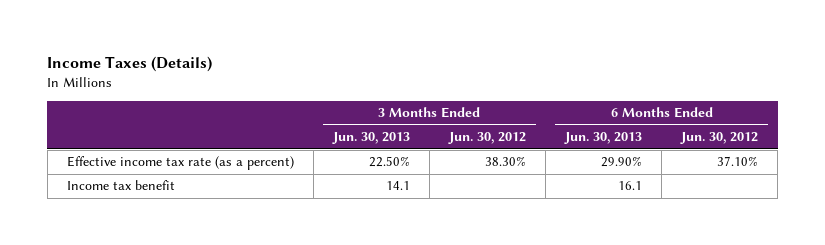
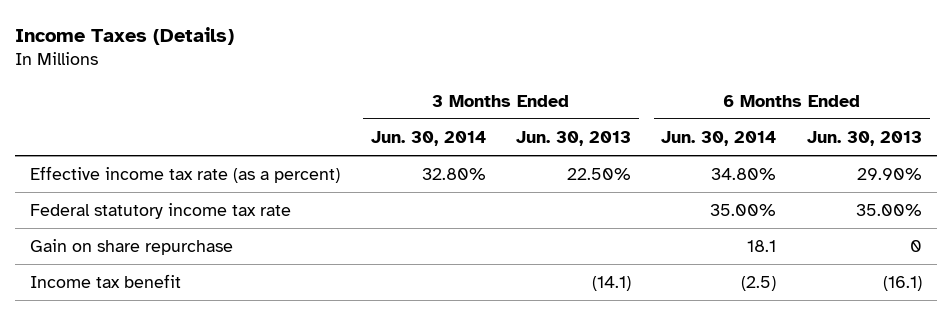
- | 3 Months Ended Jun. 30, 2013 | 3 Months Ended Jun. 30, 2012 | 6 Months Ended Jun. 30, 2013 | 6 Months Ended Jun. 30, 2012
+ | 3 Months Ended Jun. 30, 2014 | 3 Months Ended Jun. 30, 2013 | 6 Months Ended Jun. 30, 2014 | 6 Months Ended Jun. 30, 2013
- Income tax benefit | 14.1 | | 16.1 |
+ Federal statutory income tax rate | | | 35.00% | 35.00%
+ Gain on share repurchase | | | 18.1 | 0
+ Income tax benefit | | (14.1) | (2.5) | (16.1)

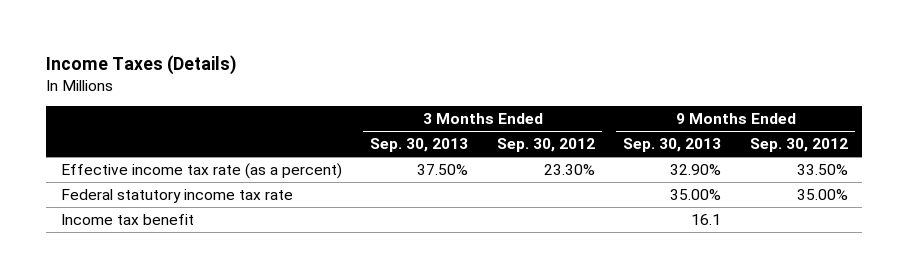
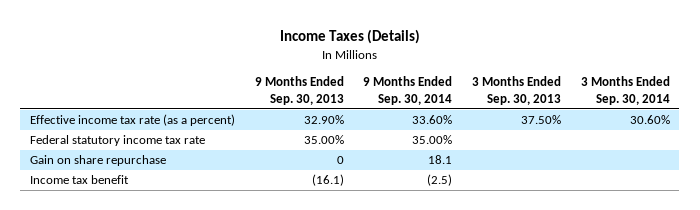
- | 3 Months Ended Sep. 30, 2013 | 3 Months Ended Sep. 30, 2012 | 9 Months Ended Sep. 30, 2013 | 9 Months Ended Sep. 30, 2012
+ | 9 Months Ended Sep. 30, 2013 | 9 Months Ended Sep. 30, 2014 | 3 Months Ended Sep. 30, 2013 | 3 Months Ended Sep. 30, 2014
- Income tax benefit | | | 16.1 |
+ Gain on share repurchase | 0 | 18.1 | |
+ Income tax benefit | (16.1) | (2.5) | |

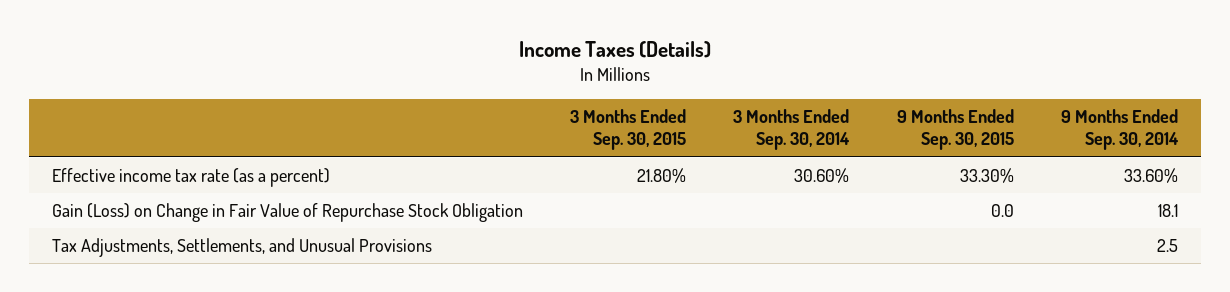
- | 9 Months Ended Sep. 30, 2013 | 9 Months Ended Sep. 30, 2014 | 3 Months Ended Sep. 30, 2013 | 3 Months Ended Sep. 30, 2014
+ | 3 Months Ended Sep. 30, 2015 | 3 Months Ended Sep. 30, 2014 | 9 Months Ended Sep. 30, 2015 | 9 Months Ended Sep. 30, 2014
- Federal statutory income tax rate | 35.00% | 35.00% | |
- Gain on share repurchase | 0 | 18.1 | |
- Income tax benefit | (16.1) | (2.5) | |
+ Gain (Loss) on Change in Fair Value of Repurchase Stock Obligation | | | 0.0 | 18.1
+ Tax Adjustments, Settlements, and Unusual Provisions | | | | 2.5

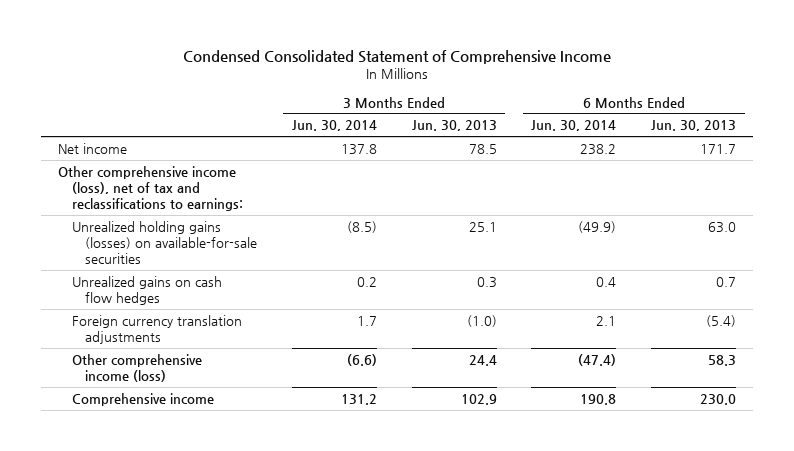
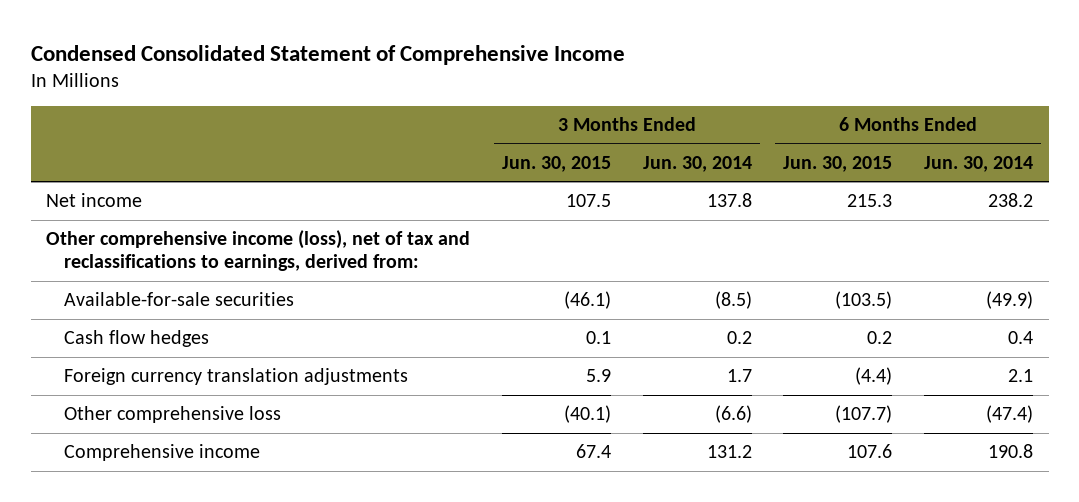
- | 3 Months Ended Jun. 30, 2014 | 3 Months Ended Jun. 30, 2013 | 6 Months Ended Jun. 30, 2014 | 6 Months Ended Jun. 30, 2013
+ | 3 Months Ended Jun. 30, 2015 | 3 Months Ended Jun. 30, 2014 | 6 Months Ended Jun. 30, 2015 | 6 Months Ended Jun. 30, 2014
- Other comprehensive income (loss), net of tax and reclassifications to earnings:
- Unrealized holding gains (losses) on available-for-sale securities | (8.5) | 25.1 | (49.9) | 63.0
- Unrealized gains on cash flow hedges | 0.2 | 0.3 | 0.4 | 0.7
+ Other comprehensive income (loss), net of tax and reclassifications to earnings, derived from:
+ Available-for-sale securities | (46.1) | (8.5) | (103.5) | (49.9)
+ Cash flow hedges | 0.1 | 0.2 | 0.2 | 0.4
- Other comprehensive income (loss) | (6.6) | 24.4 | (47.4) | 58.3
+ Other comprehensive loss | (40.1) | (6.6) | (107.7) | (47.4)

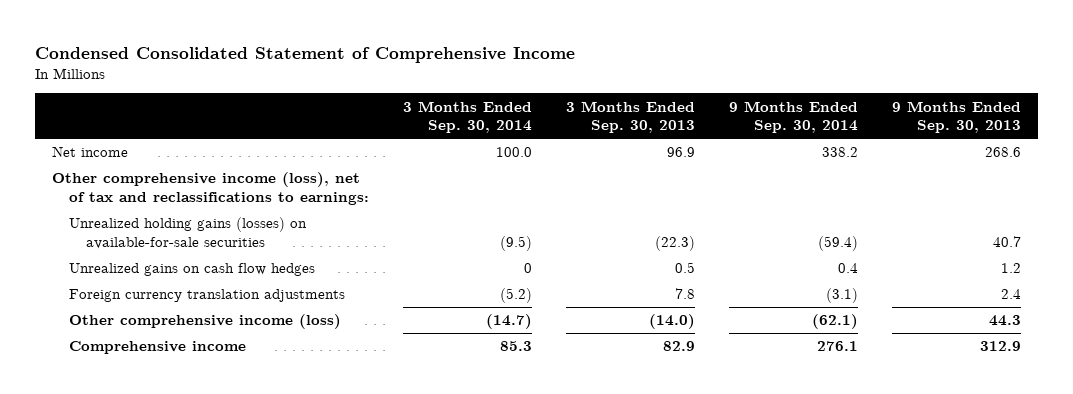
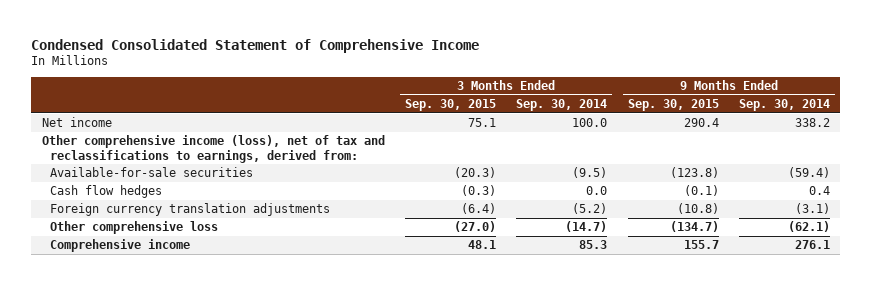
- | 3 Months Ended Sep. 30, 2014 | 3 Months Ended Sep. 30, 2013 | 9 Months Ended Sep. 30, 2014 | 9 Months Ended Sep. 30, 2013
+ | 3 Months Ended Sep. 30, 2015 | 3 Months Ended Sep. 30, 2014 | 9 Months Ended Sep. 30, 2015 | 9 Months Ended Sep. 30, 2014
- Other comprehensive income (loss), net of tax and reclassifications to earnings:
- Unrealized holding gains (losses) on available-for-sale securities | (9.5) | (22.3) | (59.4) | 40.7
- Unrealized gains on cash flow hedges | 0 | 0.5 | 0.4 | 1.2
+ Other comprehensive income (loss), net of tax and reclassifications to earnings, derived from:
+ Available-for-sale securities | (20.3) | (9.5) | (123.8) | (59.4)
+ Cash flow hedges | (0.3) | 0.0 | (0.1) | 0.4
- Other comprehensive income (loss) | (14.7) | (14.0) | (62.1) | 44.3
+ Other comprehensive loss | (27.0) | (14.7) | (134.7) | (62.1)

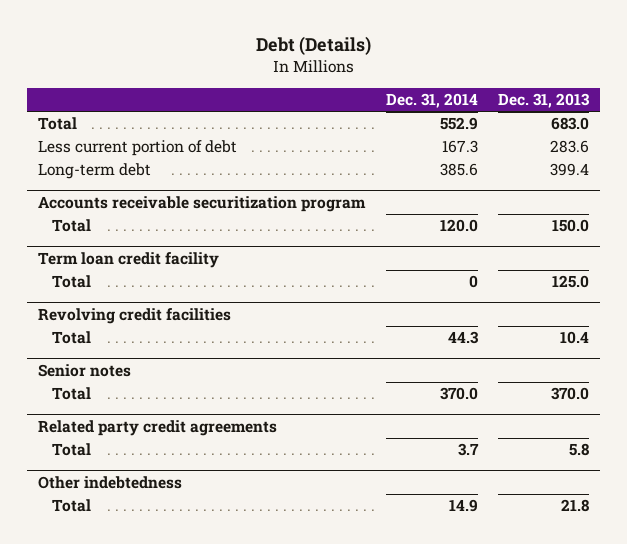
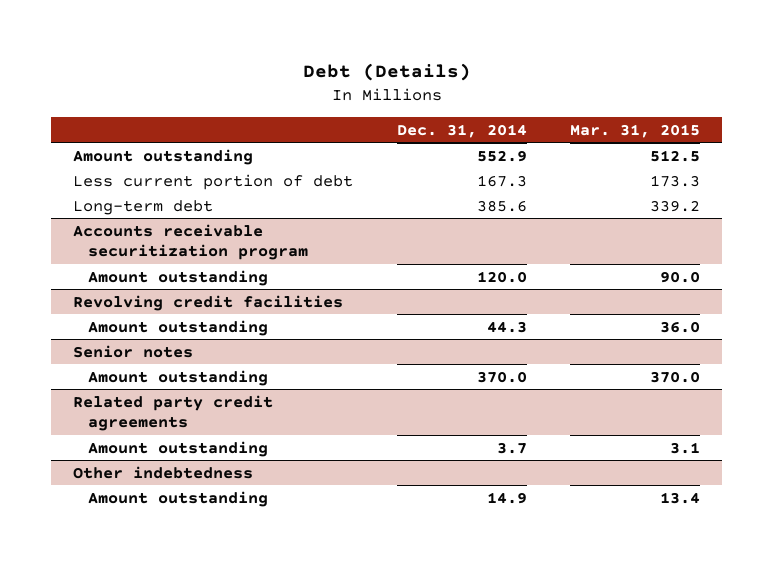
- | Dec. 31, 2014 | Dec. 31, 2013
+ | Dec. 31, 2014 | Mar. 31, 2015
- Total | 552.9 | 683.0
+ Amount outstanding | 552.9 | 512.5
@ Accounts receivable securitization program
- Total | 120.0 | 150.0
- Term loan credit facility
- Total | 0 | 125.0
@ Accounts receivable securitization program
+ Amount outstanding | 120.0 | 90.0
@ Revolving credit facilities
- Total | 44.3 | 10.4
+ Amount outstanding | 44.3 | 36.0
@ Senior notes
- Total | 370.0 | 370.0
+ Amount outstanding | 370.0 | 370.0
@ Related party credit agreements
- Total | 3.7 | 5.8
+ Amount outstanding | 3.7 | 3.1
@ Other indebtedness
- Total | 14.9 | 21.8
+ Amount outstanding | 14.9 | 13.4

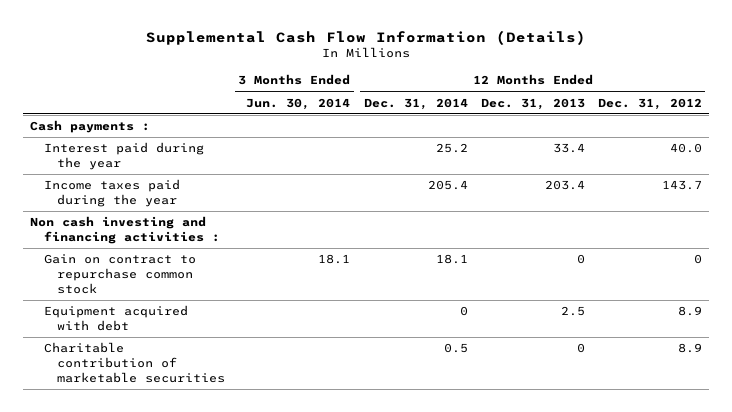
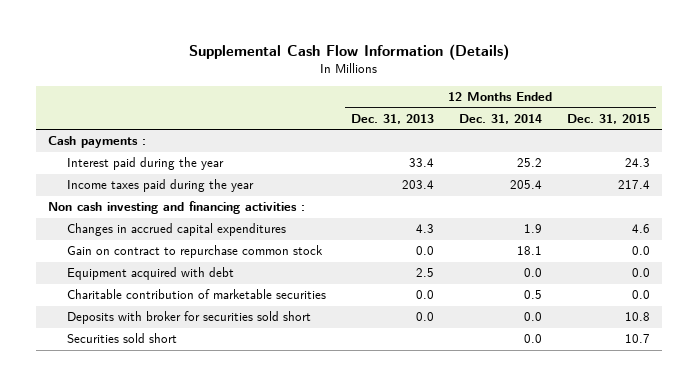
- | 3 Months Ended Jun. 30, 2014 | 12 Months Ended Dec. 31, 2014 | 12 Months Ended Dec. 31, 2013 | 12 Months Ended Dec. 31, 2012
+ | 12 Months Ended Dec. 31, 2013 | 12 Months Ended Dec. 31, 2014 | 12 Months Ended Dec. 31, 2015
- Gain on contract to repurchase common stock | 18.1 | 18.1 | 0 | 0
- Equipment acquired with debt | | 0 | 2.5 | 8.9
- Charitable contribution of marketable securities | | 0.5 | 0 | 8.9
+ Changes in accrued capital expenditures | 4.3 | 1.9 | 4.6
+ Gain on contract to repurchase common stock | 0.0 | 18.1 | 0.0
+ Equipment acquired with debt | 2.5 | 0.0 | 0.0
+ Charitable contribution of marketable securities | 0.0 | 0.5 | 0.0
+ Deposits with broker for securities sold short | 0.0 | 0.0 | 10.8
+ Securities sold short | | 0.0 | 10.7

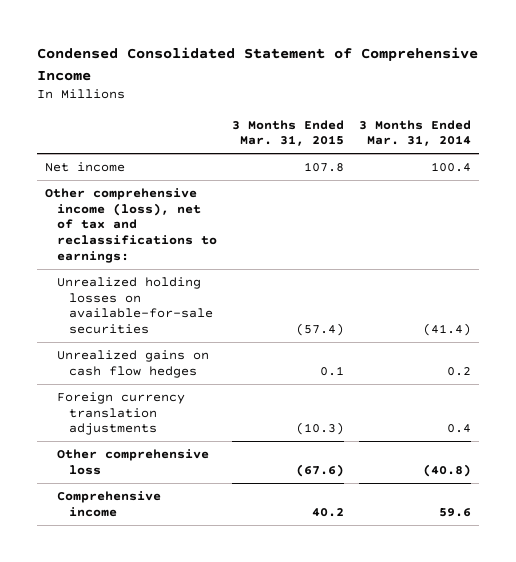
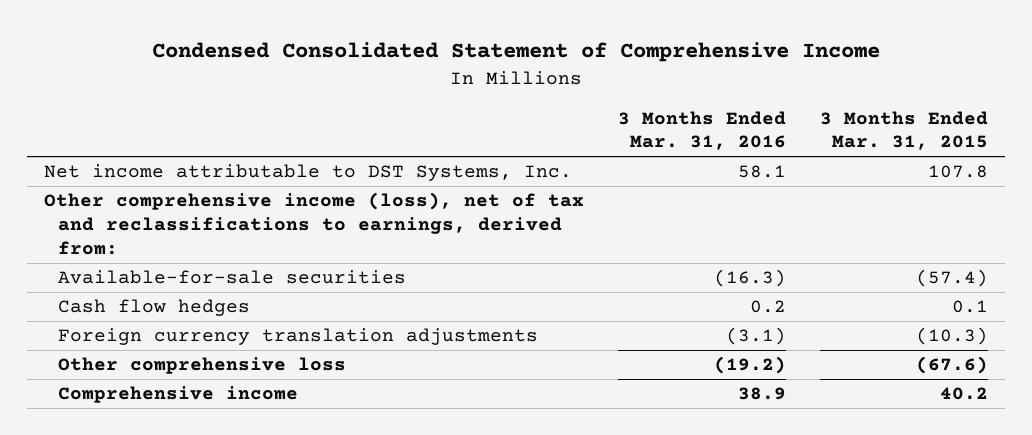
- | 3 Months Ended Mar. 31, 2015 | 3 Months Ended Mar. 31, 2014
+ | 3 Months Ended Mar. 31, 2016 | 3 Months Ended Mar. 31, 2015
- Net income | 107.8 | 100.4
- Other comprehensive income (loss), net of tax and reclassifications to earnings:
- Unrealized holding losses on available-for-sale securities | (57.4) | (41.4)
- Unrealized gains on cash flow hedges | 0.1 | 0.2
+ Net income attributable to DST Systems, Inc. | 58.1 | 107.8
+ Other comprehensive income (loss), net of tax and reclassifications to earnings, derived from:
+ Available-for-sale securities | (16.3) | (57.4)
+ Cash flow hedges | 0.2 | 0.1

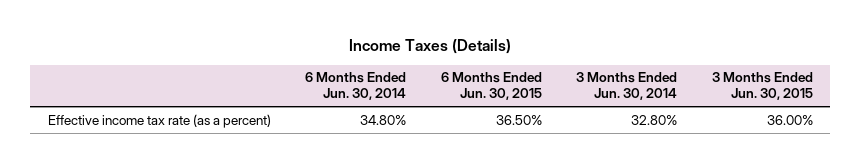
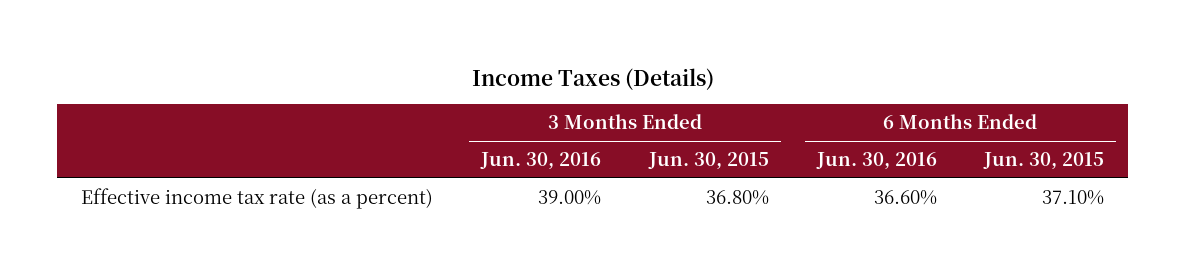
- | 6 Months Ended Jun. 30, 2014 | 6 Months Ended Jun. 30, 2015 | 3 Months Ended Jun. 30, 2014 | 3 Months Ended Jun. 30, 2015
+ | 3 Months Ended Jun. 30, 2016 | 3 Months Ended Jun. 30, 2015 | 6 Months Ended Jun. 30, 2016 | 6 Months Ended Jun. 30, 2015
- Effective income tax rate (as a percent) | 34.80% | 36.50% | 32.80% | 36.00%
+ Effective income tax rate (as a percent) | 39.00% | 36.80% | 36.60% | 37.10%

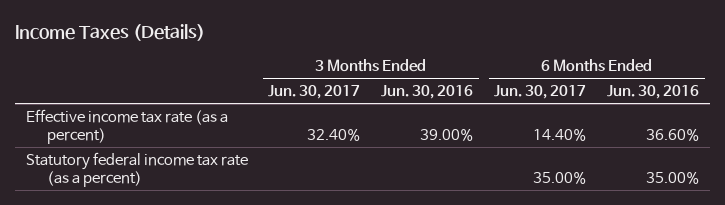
- | 3 Months Ended Jun. 30, 2016 | 3 Months Ended Jun. 30, 2015 | 6 Months Ended Jun. 30, 2016 | 6 Months Ended Jun. 30, 2015
+ | 3 Months Ended Jun. 30, 2017 | 3 Months Ended Jun. 30, 2016 | 6 Months Ended Jun. 30, 2017 | 6 Months Ended Jun. 30, 2016
+ Statutory federal income tax rate (as a percent) | | | 35.00% | 35.00%

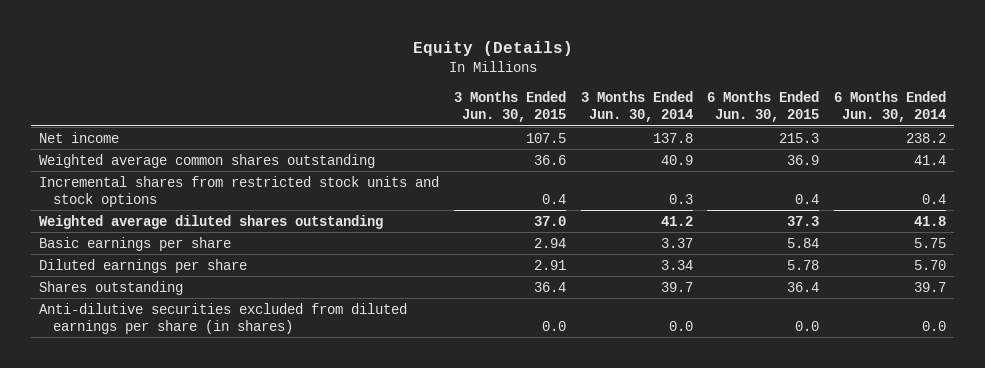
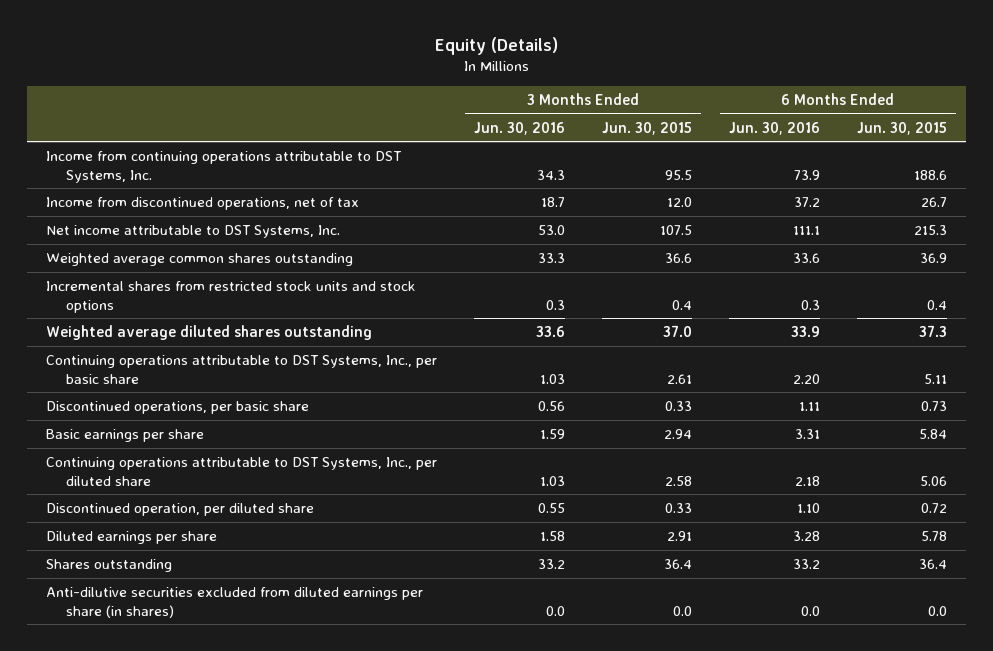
- | 3 Months Ended Jun. 30, 2015 | 3 Months Ended Jun. 30, 2014 | 6 Months Ended Jun. 30, 2015 | 6 Months Ended Jun. 30, 2014
+ | 3 Months Ended Jun. 30, 2016 | 3 Months Ended Jun. 30, 2015 | 6 Months Ended Jun. 30, 2016 | 6 Months Ended Jun. 30, 2015
- Net income | 107.5 | 137.8 | 215.3 | 238.2
+ Income from continuing operations attributable to DST Systems, Inc. | 34.3 | 95.5 | 73.9 | 188.6
+ Income from discontinued operations, net of tax | 18.7 | 12.0 | 37.2 | 26.7
+ Net income attributable to DST Systems, Inc. | 53.0 | 107.5 | 111.1 | 215.3
+ Continuing operations attributable to DST Systems, Inc., per basic share | 1.03 | 2.61 | 2.20 | 5.11
+ Discontinued operations, per basic share | 0.56 | 0.33 | 1.11 | 0.73
+ Continuing operations attributable to DST Systems, Inc., per diluted share | 1.03 | 2.58 | 2.18 | 5.06
+ Discontinued operation, per diluted share | 0.55 | 0.33 | 1.10 | 0.72

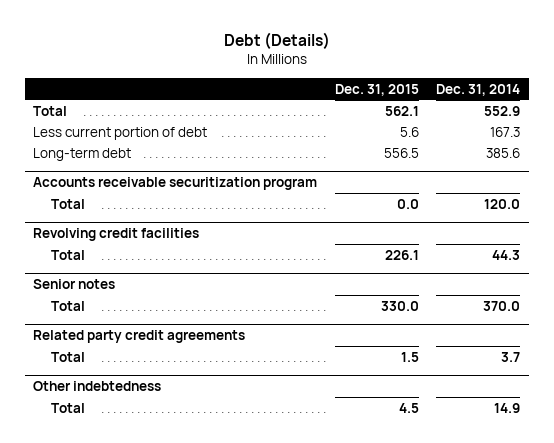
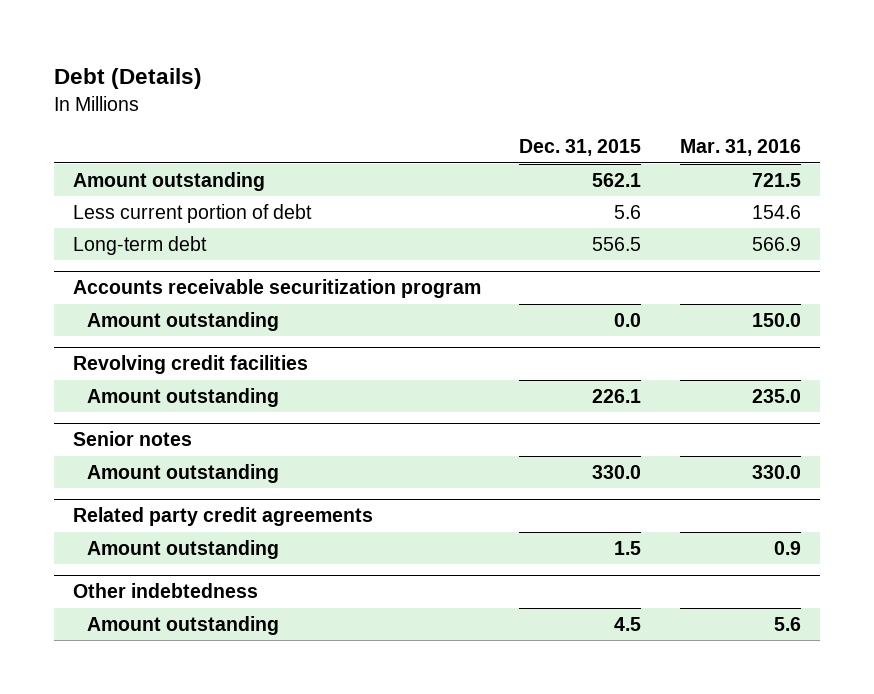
- | Dec. 31, 2015 | Dec. 31, 2014
+ | Dec. 31, 2015 | Mar. 31, 2016
- Total | 562.1 | 552.9
+ Amount outstanding | 562.1 | 721.5
@ Accounts receivable securitization program
- Total | 0.0 | 120.0
+ Amount outstanding | 0.0 | 150.0
@ Revolving credit facilities
- Total | 226.1 | 44.3
+ Amount outstanding | 226.1 | 235.0
@ Senior notes
- Total | 330.0 | 370.0
+ Amount outstanding | 330.0 | 330.0
@ Related party credit agreements
- Total | 1.5 | 3.7
+ Amount outstanding | 1.5 | 0.9
@ Other indebtedness
- Total | 4.5 | 14.9
+ Amount outstanding | 4.5 | 5.6

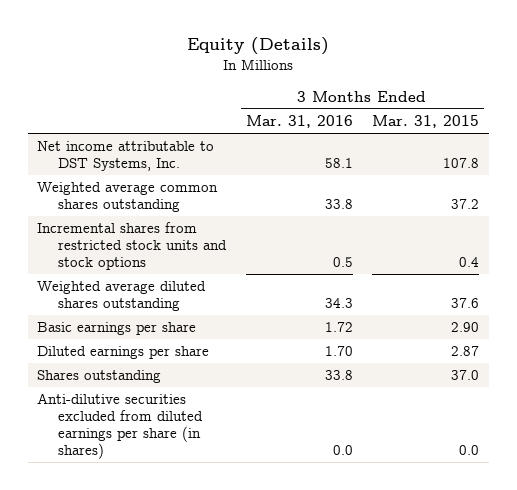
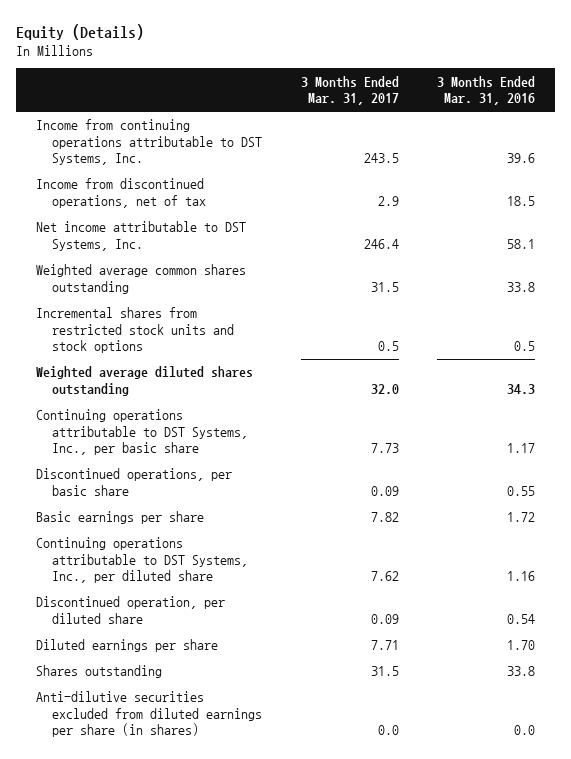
- | 3 Months Ended Mar. 31, 2016 | 3 Months Ended Mar. 31, 2015
+ | 3 Months Ended Mar. 31, 2017 | 3 Months Ended Mar. 31, 2016
+ Income from continuing operations attributable to DST Systems, Inc. | 243.5 | 39.6
+ Income from discontinued operations, net of tax | 2.9 | 18.5
+ Continuing operations attributable to DST Systems, Inc., per basic share | 7.73 | 1.17
+ Discontinued operations, per basic share | 0.09 | 0.55
+ Continuing operations attributable to DST Systems, Inc., per diluted share | 7.62 | 1.16
+ Discontinued operation, per diluted share | 0.09 | 0.54

